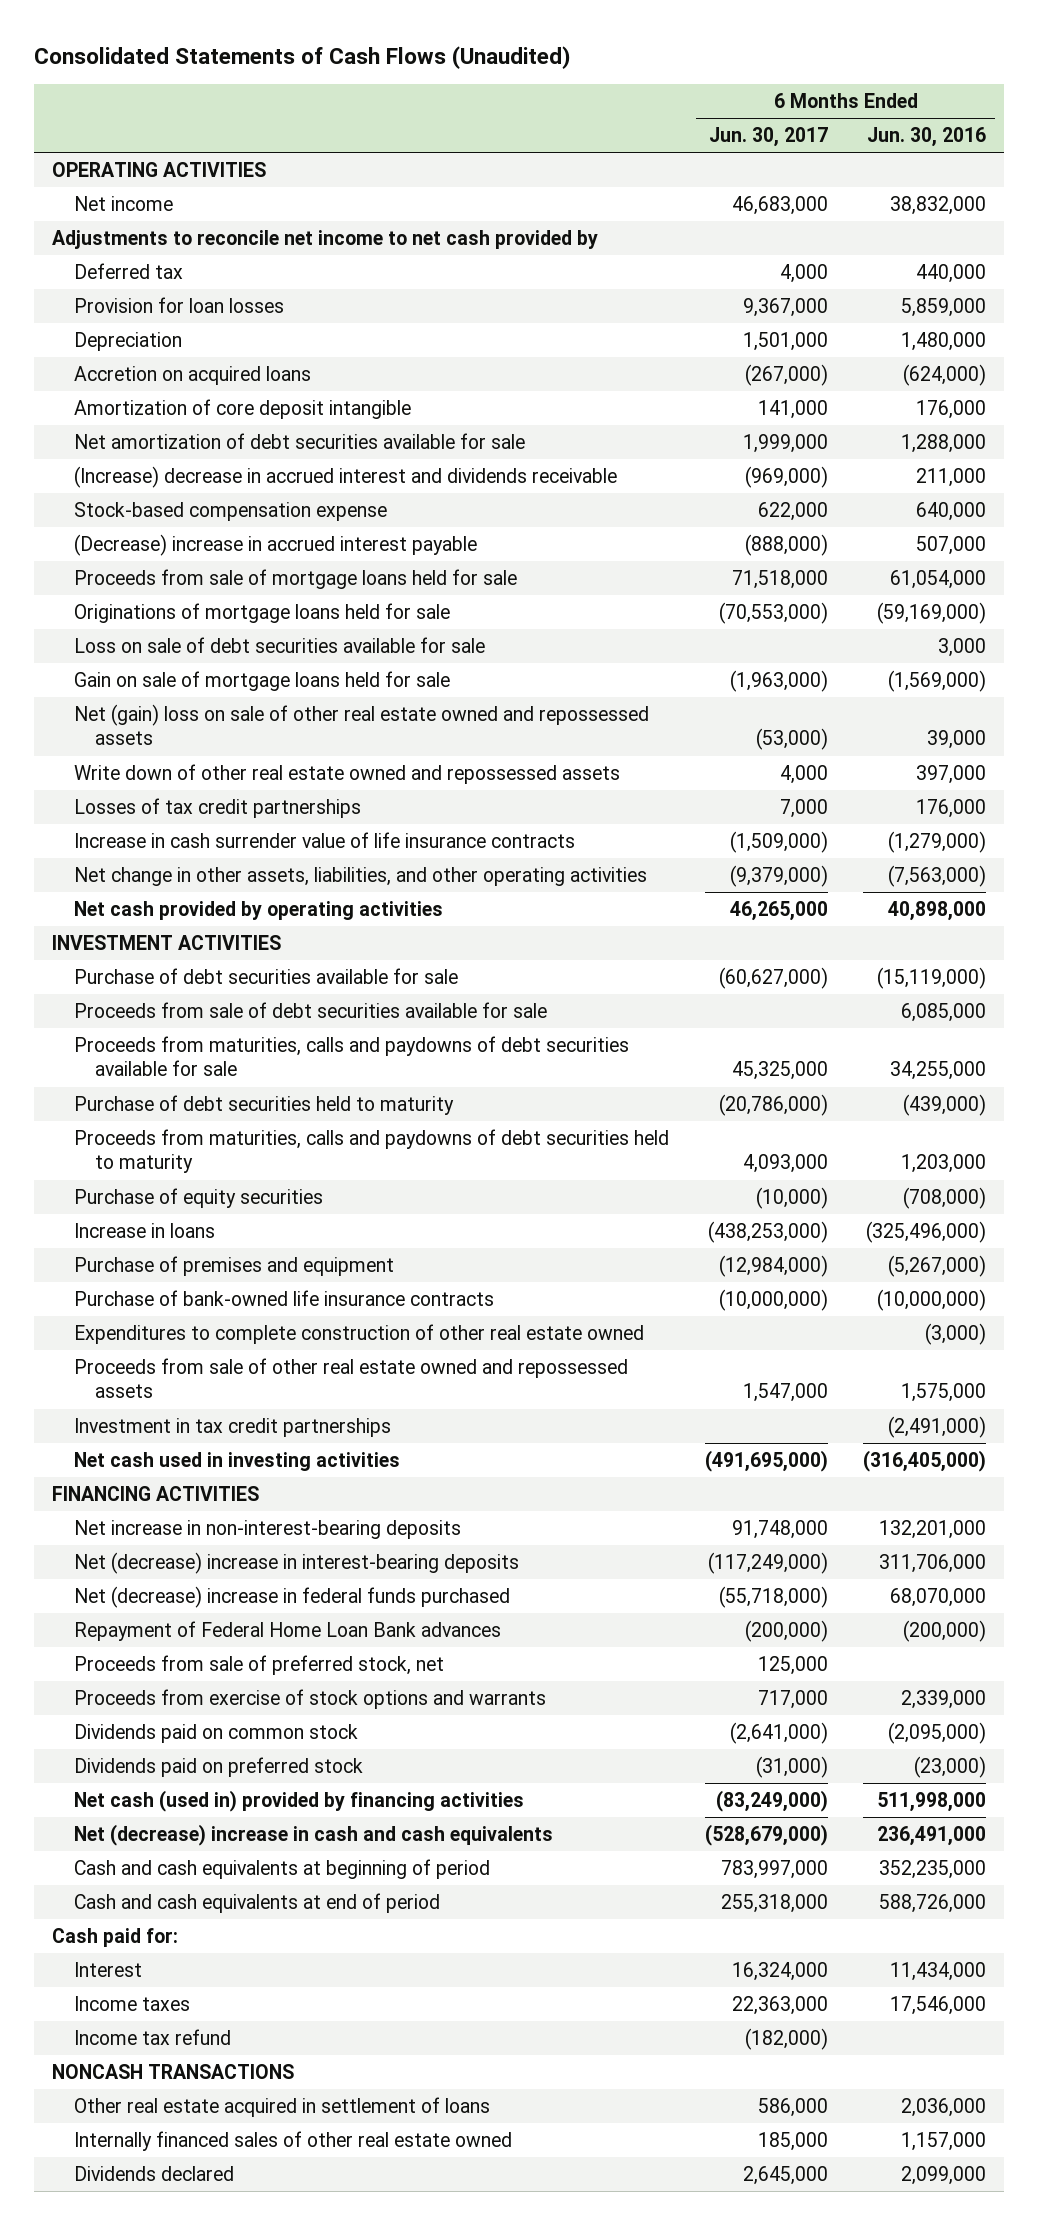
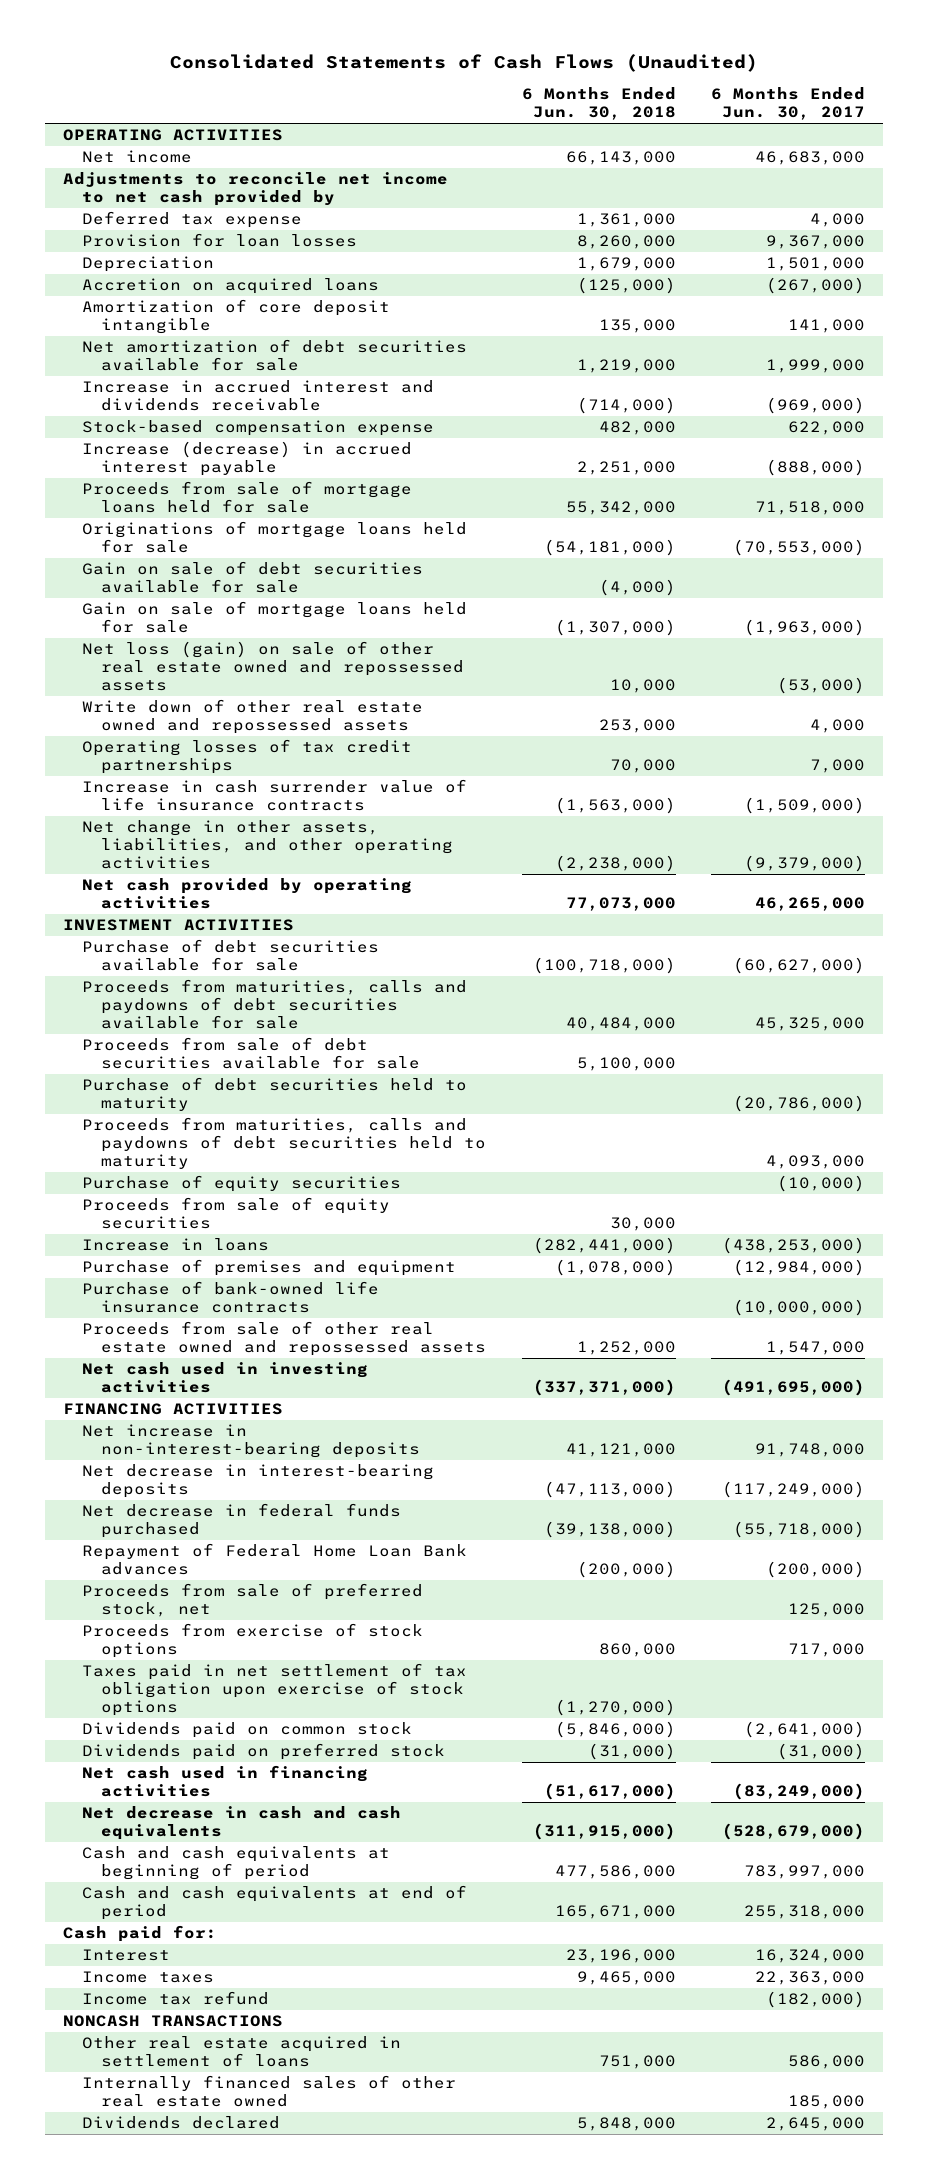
- | 6 Months Ended Jun. 30, 2017 | 6 Months Ended Jun. 30, 2016
+ | 6 Months Ended Jun. 30, 2018 | 6 Months Ended Jun. 30, 2017
- Deferred tax | 4,000 | 440,000
+ Deferred tax expense | 1,361,000 | 4,000
- (Increase) decrease in accrued interest and dividends receivable | (969,000) | 211,000
+ Increase in accrued interest and dividends receivable | (714,000) | (969,000)
- (Decrease) increase in accrued interest payable | (888,000) | 507,000
+ Increase (decrease) in accrued interest payable | 2,251,000 | (888,000)
- Loss on sale of debt securities available for sale | | 3,000
+ Gain on sale of debt securities available for sale | (4,000) |
- Net (gain) loss on sale of other real estate owned and repossessed assets | (53,000) | 39,000
+ Net loss (gain) on sale of other real estate owned and repossessed assets | 10,000 | (53,000)
- Losses of tax credit partnerships | 7,000 | 176,000
+ Operating losses of tax credit partnerships | 70,000 | 7,000
moved down: Proceeds from sale of debt securities available for sale | 5,100,000 |
+ Proceeds from sale of equity securities | 30,000 |
- Expenditures to complete construction of other real estate owned | | (3,000)
- Investment in tax credit partnerships | | (2,491,000)
- Net (decrease) increase in interest-bearing deposits | (117,249,000) | 311,706,000
- Net (decrease) increase in federal funds purchased | (55,718,000) | 68,070,000
+ Net decrease in interest-bearing deposits | (47,113,000) | (117,249,000)
+ Net decrease in federal funds purchased | (39,138,000) | (55,718,000)
- Proceeds from exercise of stock options and warrants | 717,000 | 2,339,000
+ Proceeds from exercise of stock options | 860,000 | 717,000
+ Taxes paid in net settlement of tax obligation upon exercise of stock options | (1,270,000) |
- Net cash (used in) provided by financing activities | (83,249,000) | 511,998,000
- Net (decrease) increase in cash and cash equivalents | (528,679,000) | 236,491,000
+ Net cash used in financing activities | (51,617,000) | (83,249,000)
+ Net decrease in cash and cash equivalents | (311,915,000) | (528,679,000)

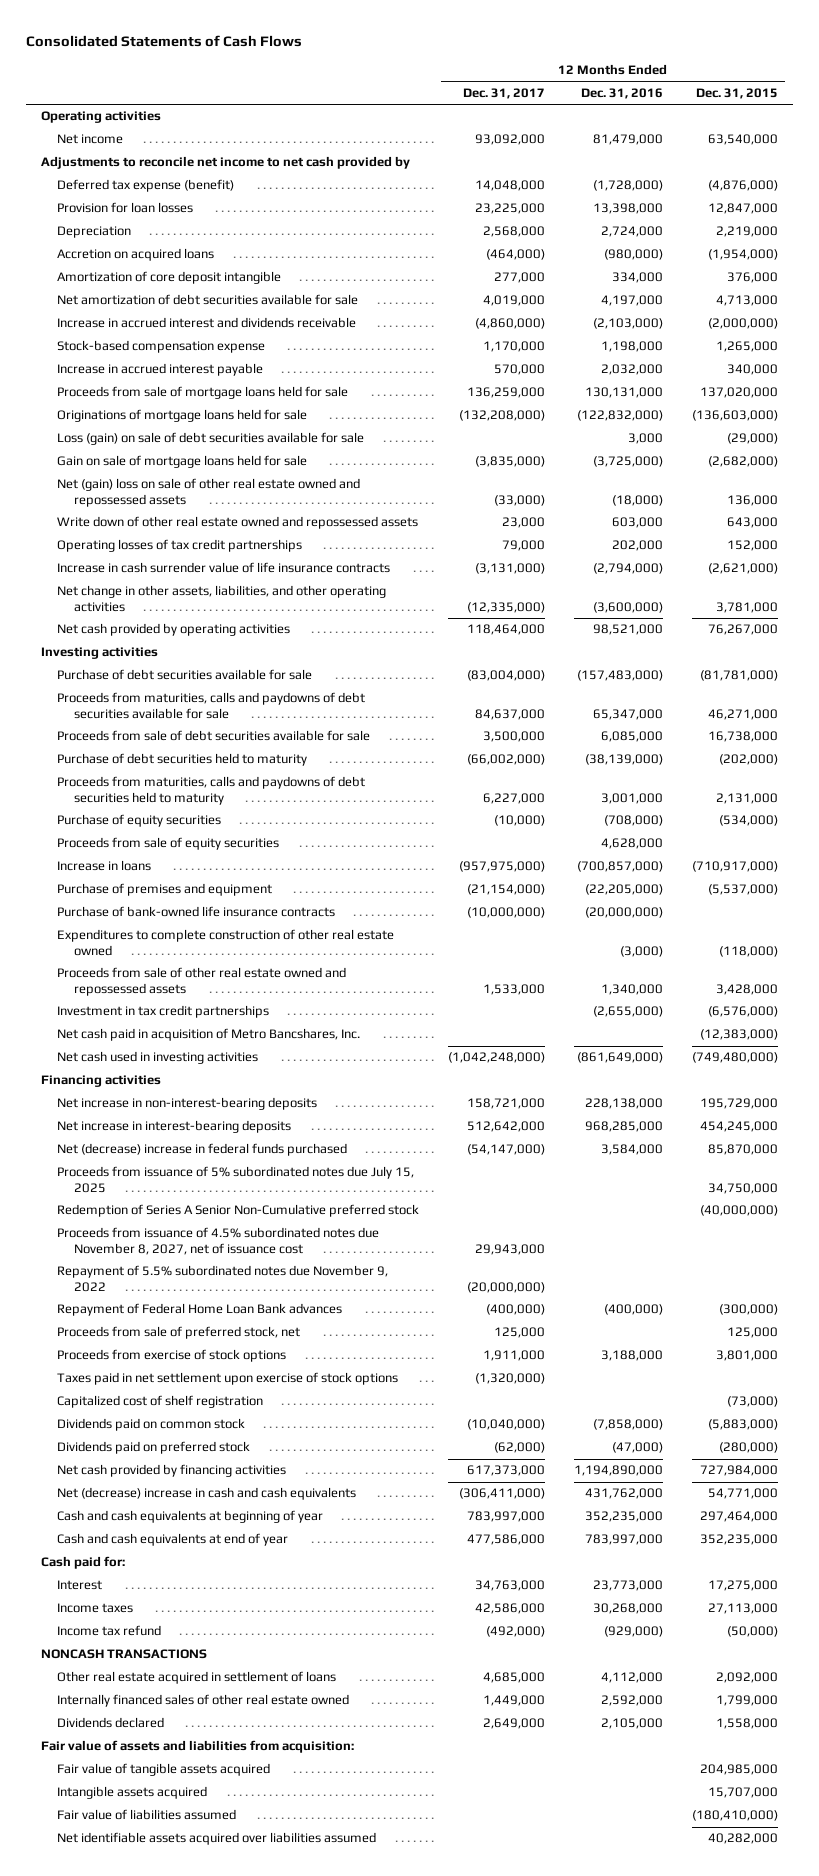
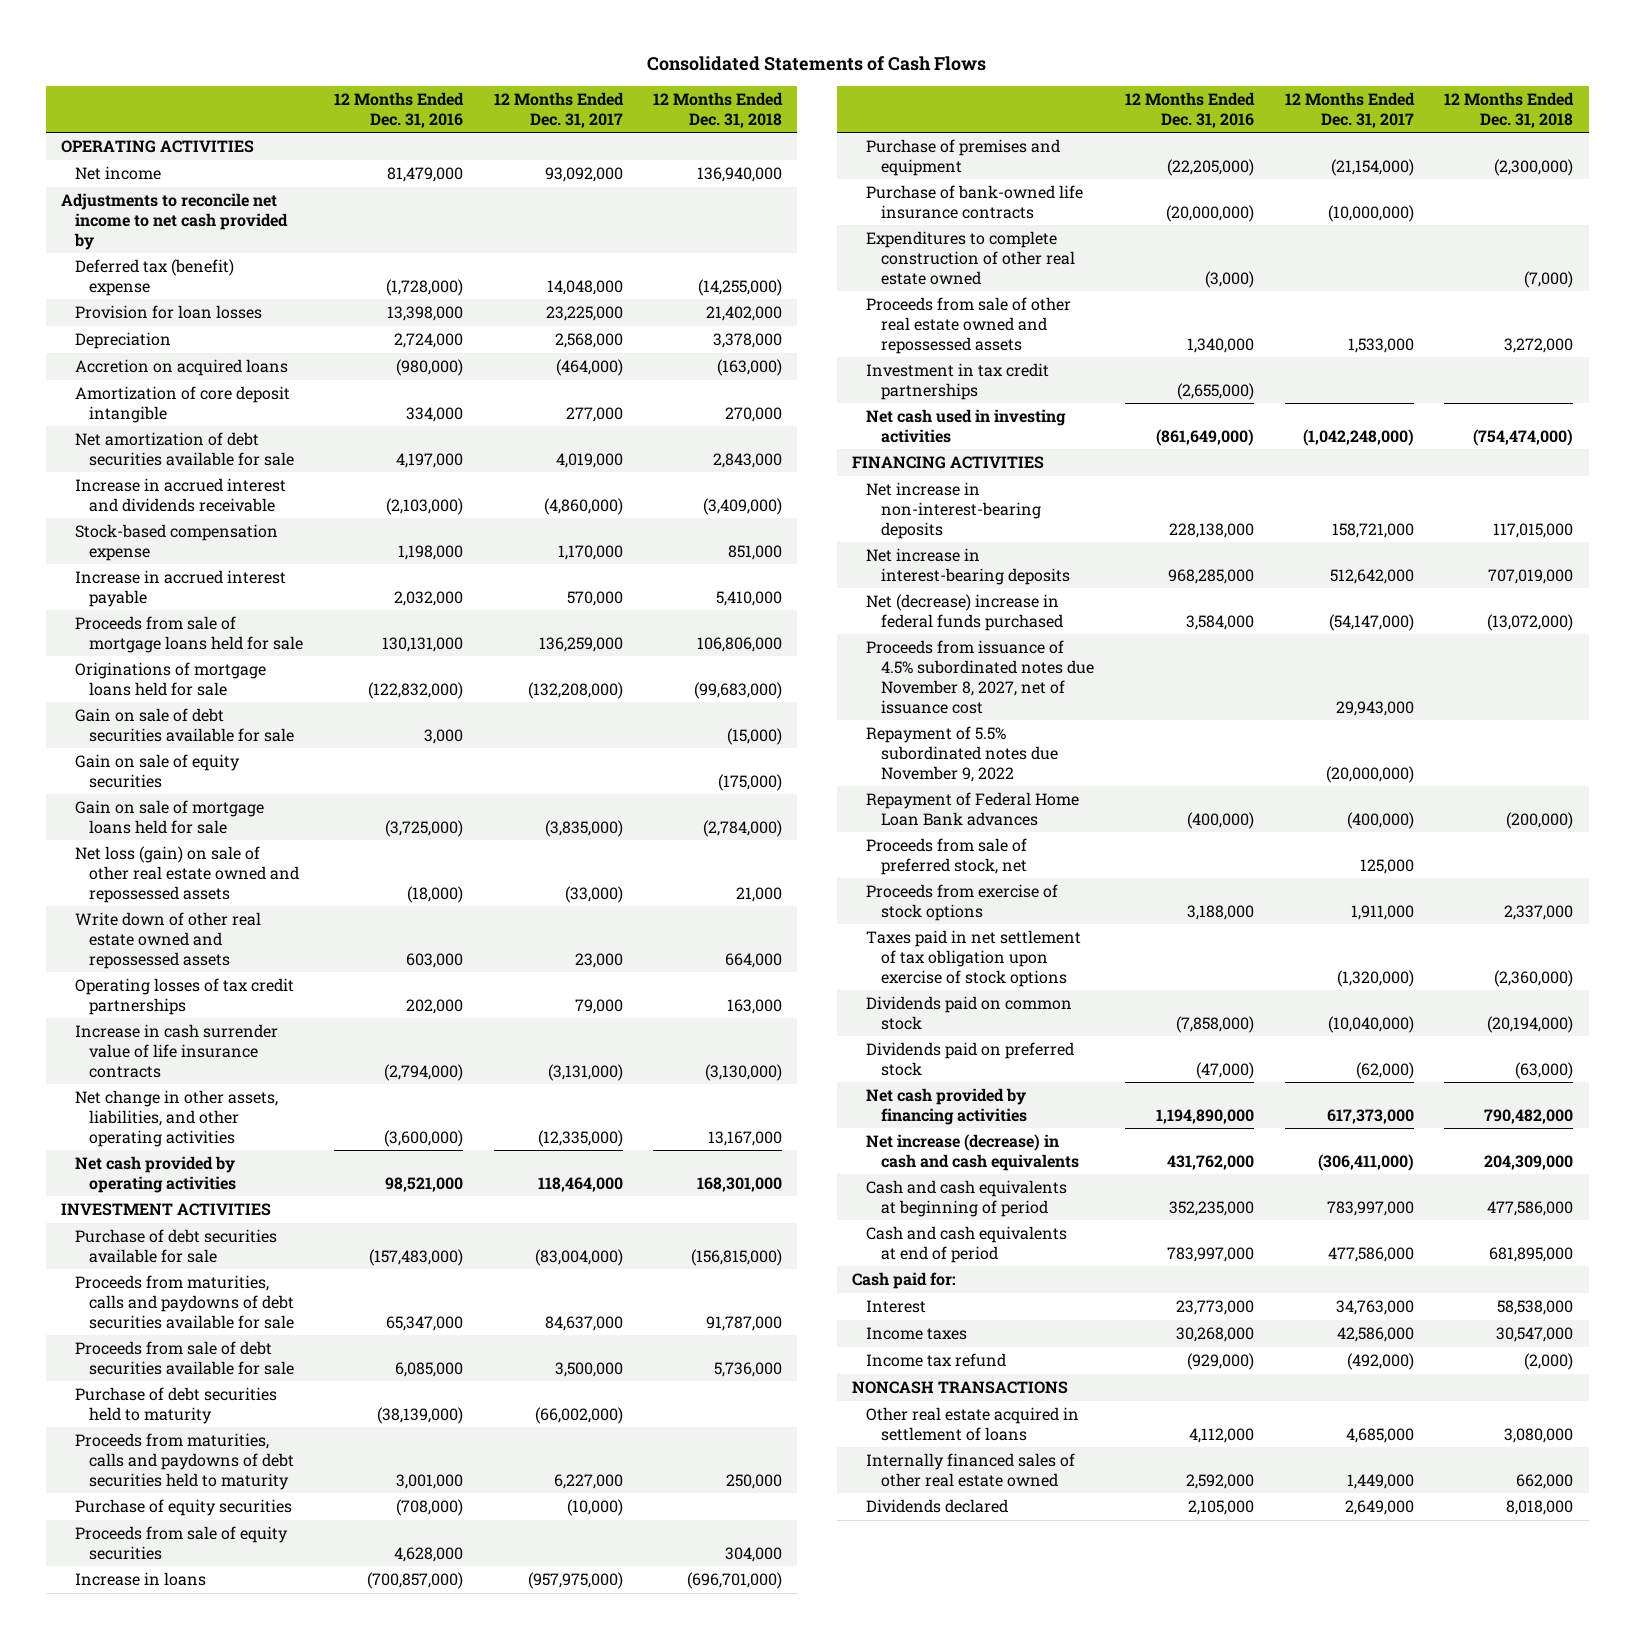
- | 12 Months Ended Dec. 31, 2017 | 12 Months Ended Dec. 31, 2016 | 12 Months Ended Dec. 31, 2015
+ | 12 Months Ended Dec. 31, 2016 | 12 Months Ended Dec. 31, 2017 | 12 Months Ended Dec. 31, 2018
- Operating activities
+ OPERATING ACTIVITIES
- Deferred tax expense (benefit) | 14,048,000 | (1,728,000) | (4,876,000)
+ Deferred tax (benefit) expense | (1,728,000) | 14,048,000 | (14,255,000)
- Loss (gain) on sale of debt securities available for sale | | 3,000 | (29,000)
+ Gain on sale of debt securities available for sale | 3,000 | | (15,000)
+ Gain on sale of equity securities | | | (175,000)
- Net (gain) loss on sale of other real estate owned and repossessed assets | (33,000) | (18,000) | 136,000
+ Net loss (gain) on sale of other real estate owned and repossessed assets | (18,000) | (33,000) | 21,000
- Investing activities
+ INVESTMENT ACTIVITIES
- Net cash paid in acquisition of Metro Bancshares, Inc. | | | (12,383,000)
- Financing activities
+ FINANCING ACTIVITIES
- Proceeds from issuance of 5% subordinated notes due July 15, 2025 | | | 34,750,000
- Redemption of Series A Senior Non-Cumulative preferred stock | | | (40,000,000)
- Taxes paid in net settlement upon exercise of stock options | (1,320,000) | |
- Capitalized cost of shelf registration | | | (73,000)
+ Taxes paid in net settlement of tax obligation upon exercise of stock options | | (1,320,000) | (2,360,000)
- Net (decrease) increase in cash and cash equivalents | (306,411,000) | 431,762,000 | 54,771,000
- Cash and cash equivalents at beginning of year | 783,997,000 | 352,235,000 | 297,464,000
- Cash and cash equivalents at end of year | 477,586,000 | 783,997,000 | 352,235,000
+ Net increase (decrease) in cash and cash equivalents | 431,762,000 | (306,411,000) | 204,309,000
+ Cash and cash equivalents at beginning of period | 352,235,000 | 783,997,000 | 477,586,000
+ Cash and cash equivalents at end of period | 783,997,000 | 477,586,000 | 681,895,000
- Fair value of assets and liabilities from acquisition:
- Fair value of tangible assets acquired | | | 204,985,000
- Intangible assets acquired | | | 15,707,000
- Fair value of liabilities assumed | | | (180,410,000)
- Net identifiable assets acquired over liabilities assumed | | | 40,282,000

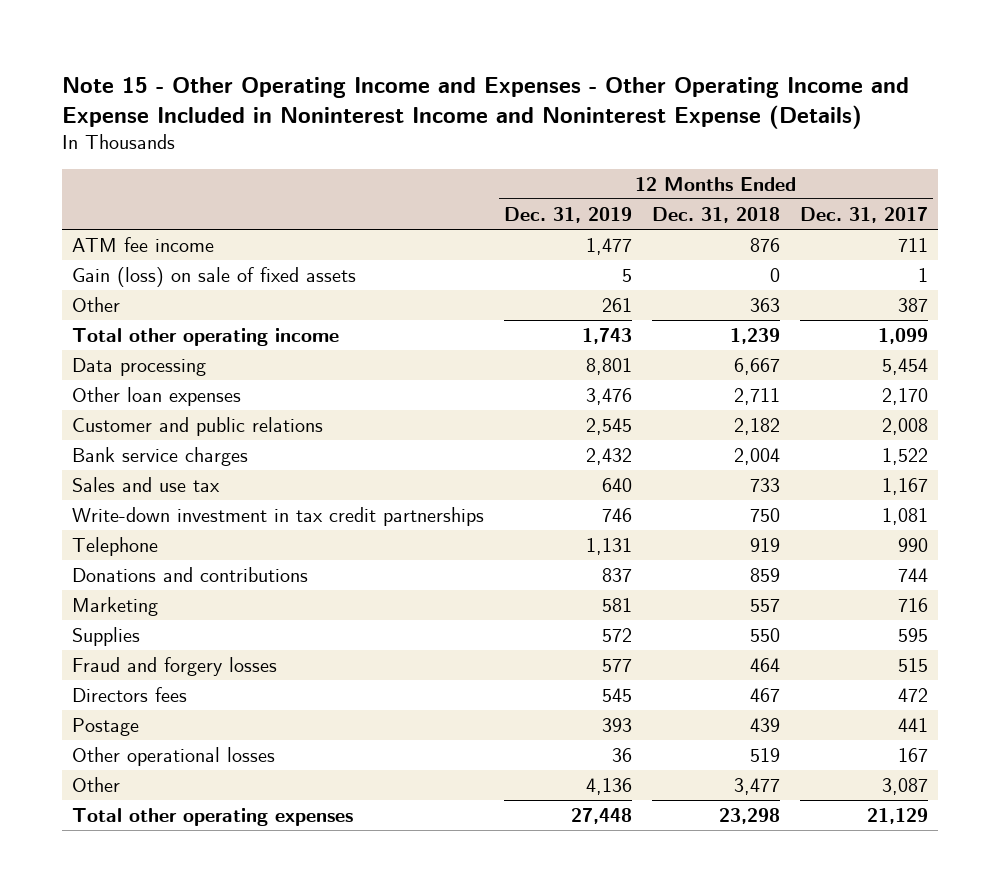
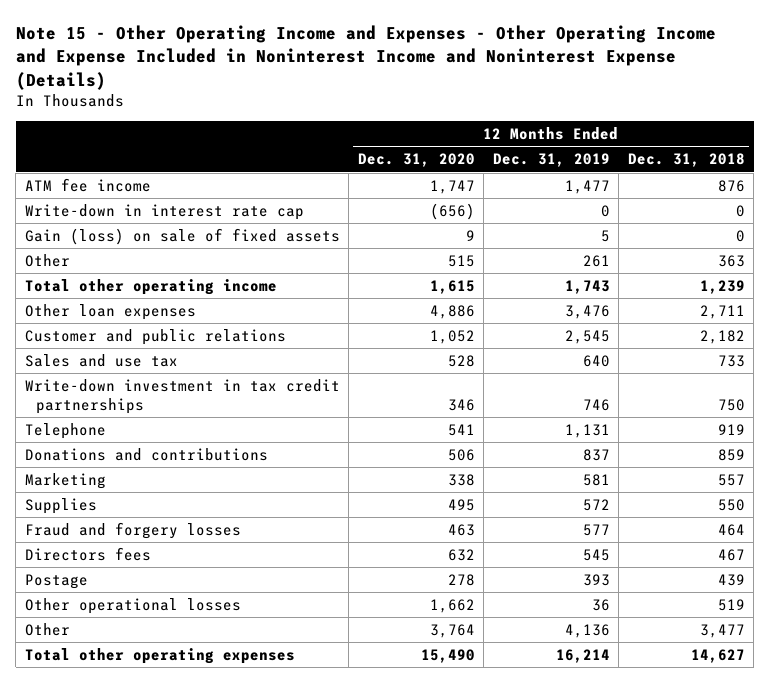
- | 12 Months Ended Dec. 31, 2019 | 12 Months Ended Dec. 31, 2018 | 12 Months Ended Dec. 31, 2017
+ | 12 Months Ended Dec. 31, 2020 | 12 Months Ended Dec. 31, 2019 | 12 Months Ended Dec. 31, 2018
+ Write-down in interest rate cap | (656) | 0 | 0
- Data processing | 8,801 | 6,667 | 5,454
- Bank service charges | 2,432 | 2,004 | 1,522
- Total other operating expenses | 27,448 | 23,298 | 21,129
+ Total other operating expenses | 15,490 | 16,214 | 14,627

